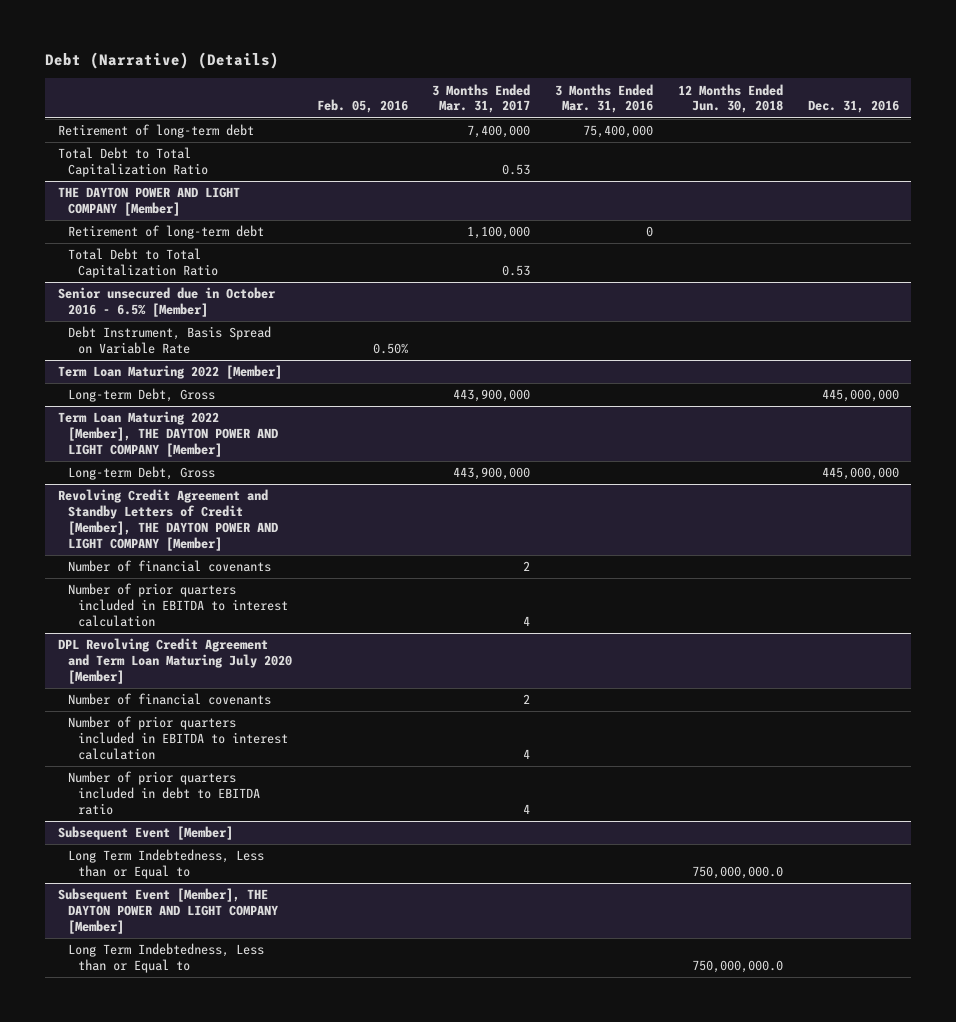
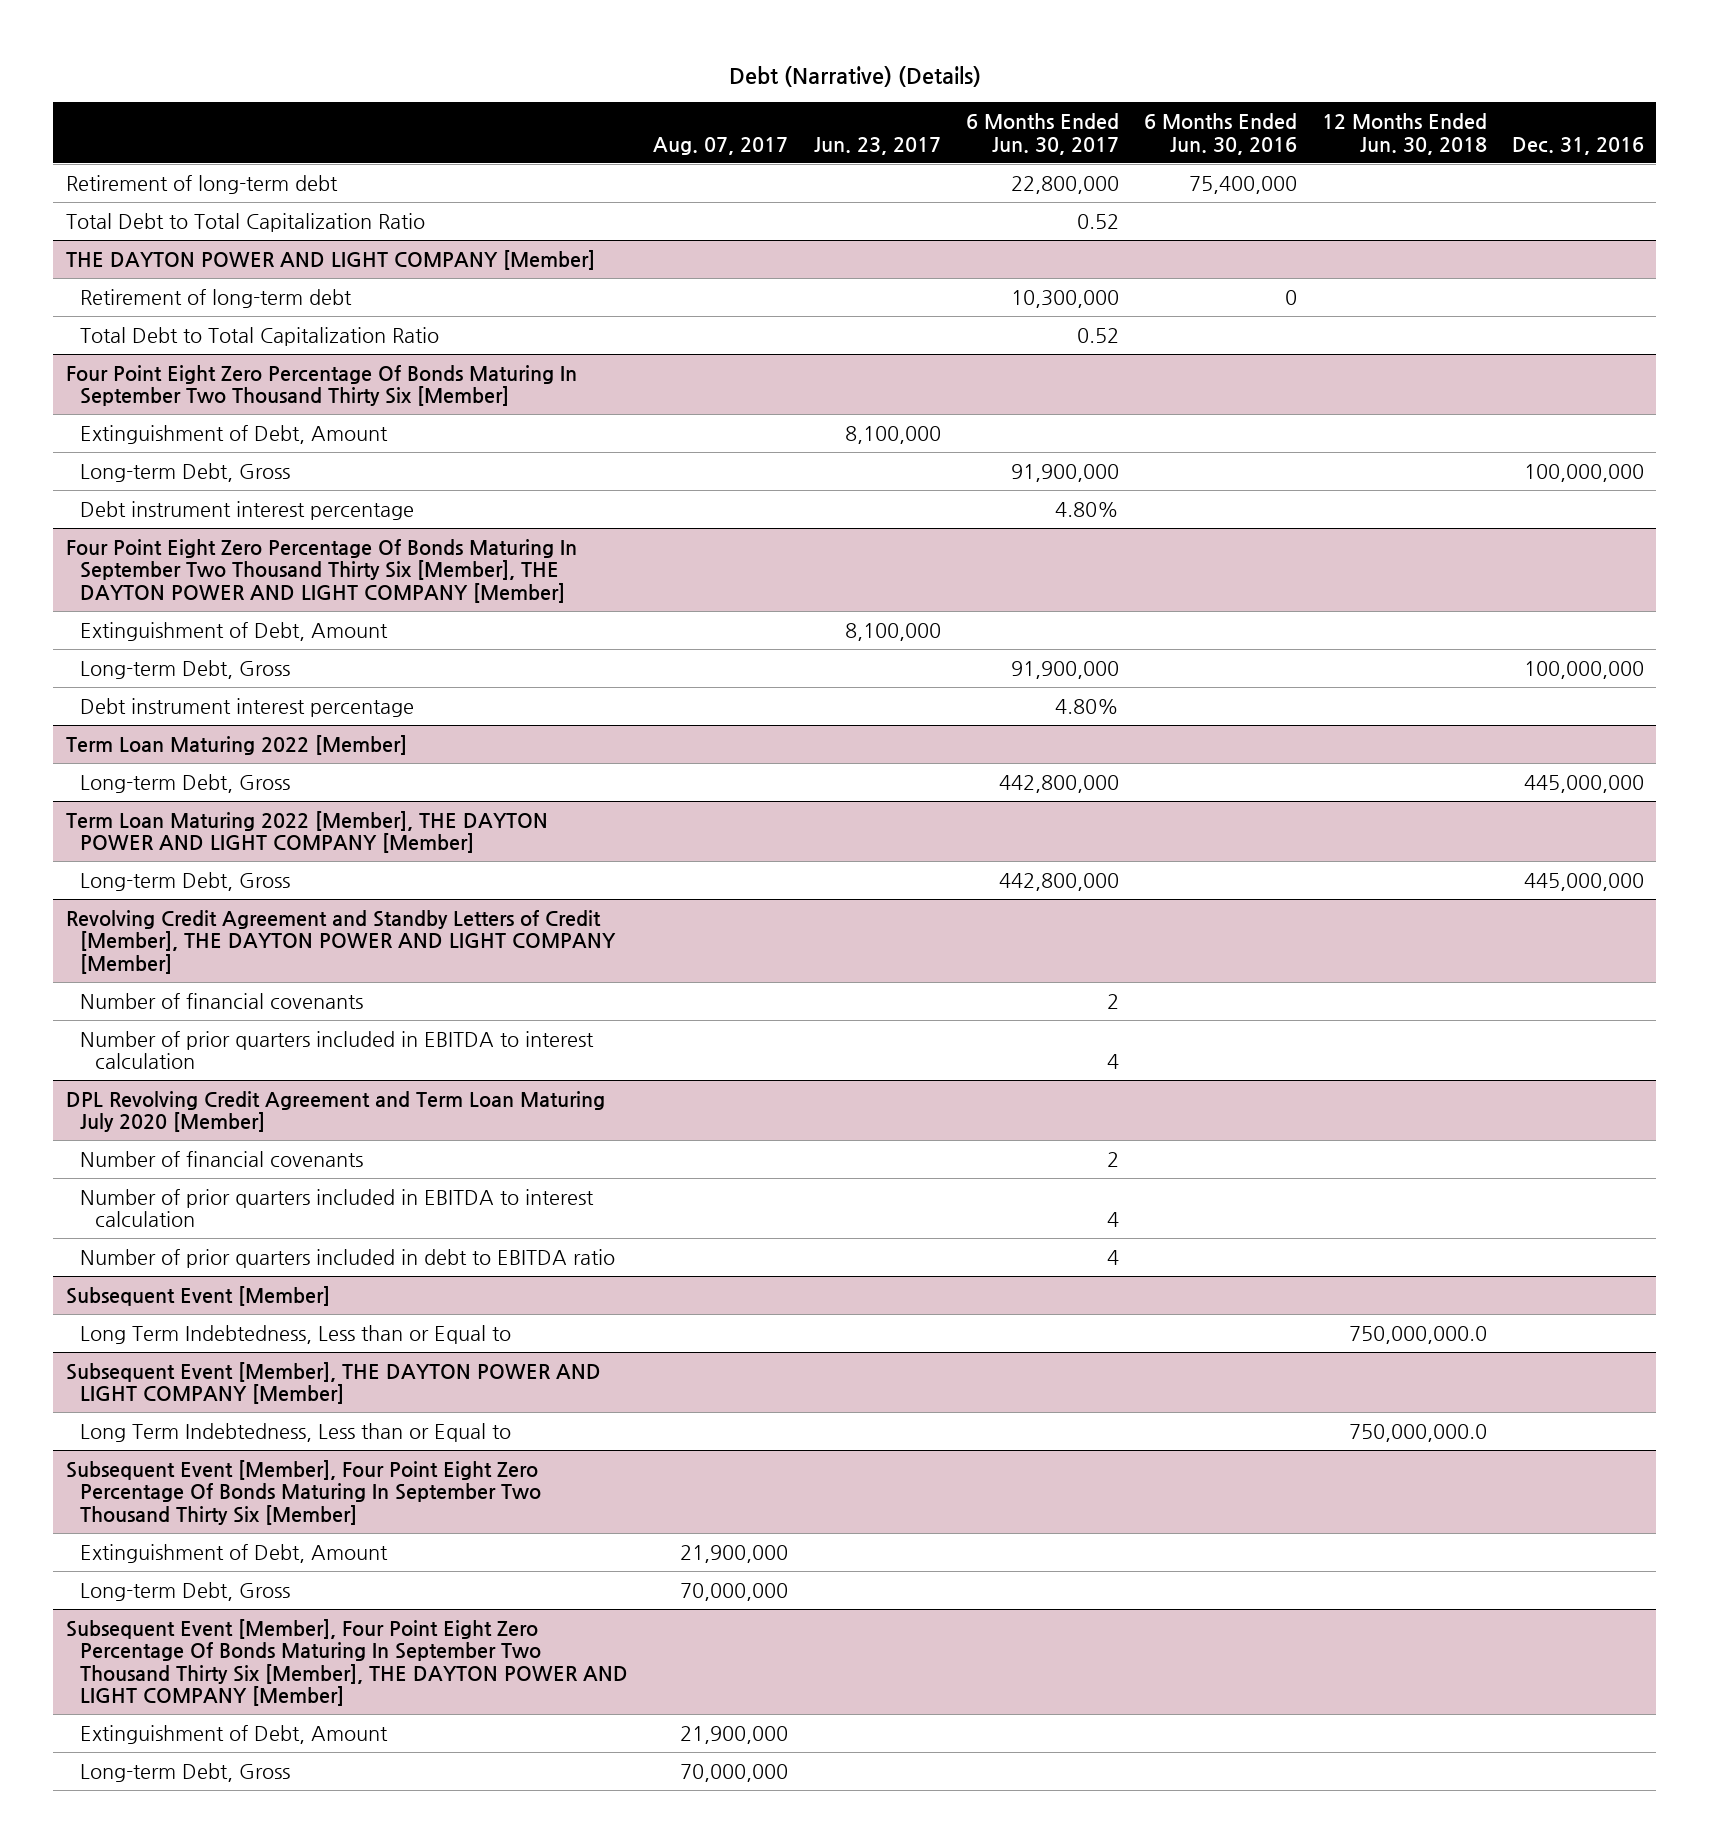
- | Feb. 05, 2016 | 3 Months Ended Mar. 31, 2017 | 3 Months Ended Mar. 31, 2016 | 12 Months Ended Jun. 30, 2018 | Dec. 31, 2016
+ | Aug. 07, 2017 | Jun. 23, 2017 | 6 Months Ended Jun. 30, 2017 | 6 Months Ended Jun. 30, 2016 | 12 Months Ended Jun. 30, 2018 | Dec. 31, 2016
- Senior unsecured due in October 2016 - 6.5% [Member]
- Debt Instrument, Basis Spread on Variable Rate | 0.50% | | | |
+ Four Point Eight Zero Percentage Of Bonds Maturing In September Two Thousand Thirty Six [Member]
+ Extinguishment of Debt, Amount | | 8,100,000 | | | |
+ Long-term Debt, Gross | | | 91,900,000 | | | 100,000,000
+ Debt instrument interest percentage | | | 4.80% | | |
+ Four Point Eight Zero Percentage Of Bonds Maturing In September Two Thousand Thirty Six [Member], THE DAYTON POWER AND LIGHT COMPANY [Member]
+ Extinguishment of Debt, Amount | | 8,100,000 | | | |
+ Long-term Debt, Gross | | | 91,900,000 | | | 100,000,000
+ Debt instrument interest percentage | | | 4.80% | | |
+ Subsequent Event [Member], Four Point Eight Zero Percentage Of Bonds Maturing In September Two Thousand Thirty Six [Member]
+ Extinguishment of Debt, Amount | 21,900,000 | | | | |
+ Long-term Debt, Gross | 70,000,000 | | | | |
+ Subsequent Event [Member], Four Point Eight Zero Percentage Of Bonds Maturing In September Two Thousand Thirty Six [Member], THE DAYTON POWER AND LIGHT COMPANY [Member]
+ Extinguishment of Debt, Amount | 21,900,000 | | | | |
+ Long-term Debt, Gross | 70,000,000 | | | | |

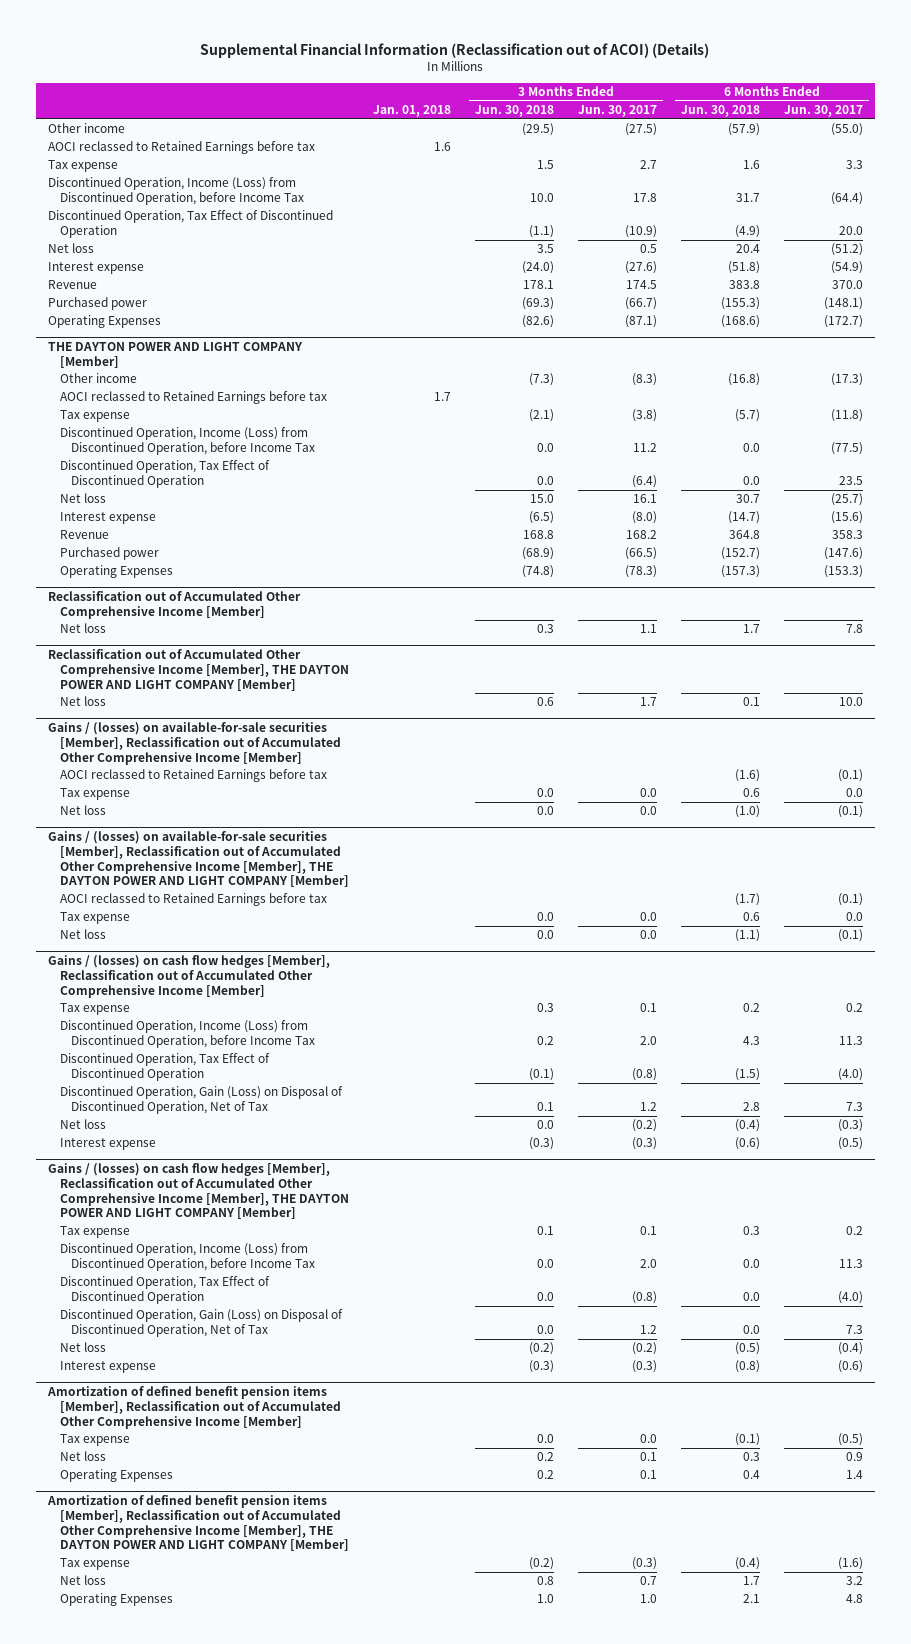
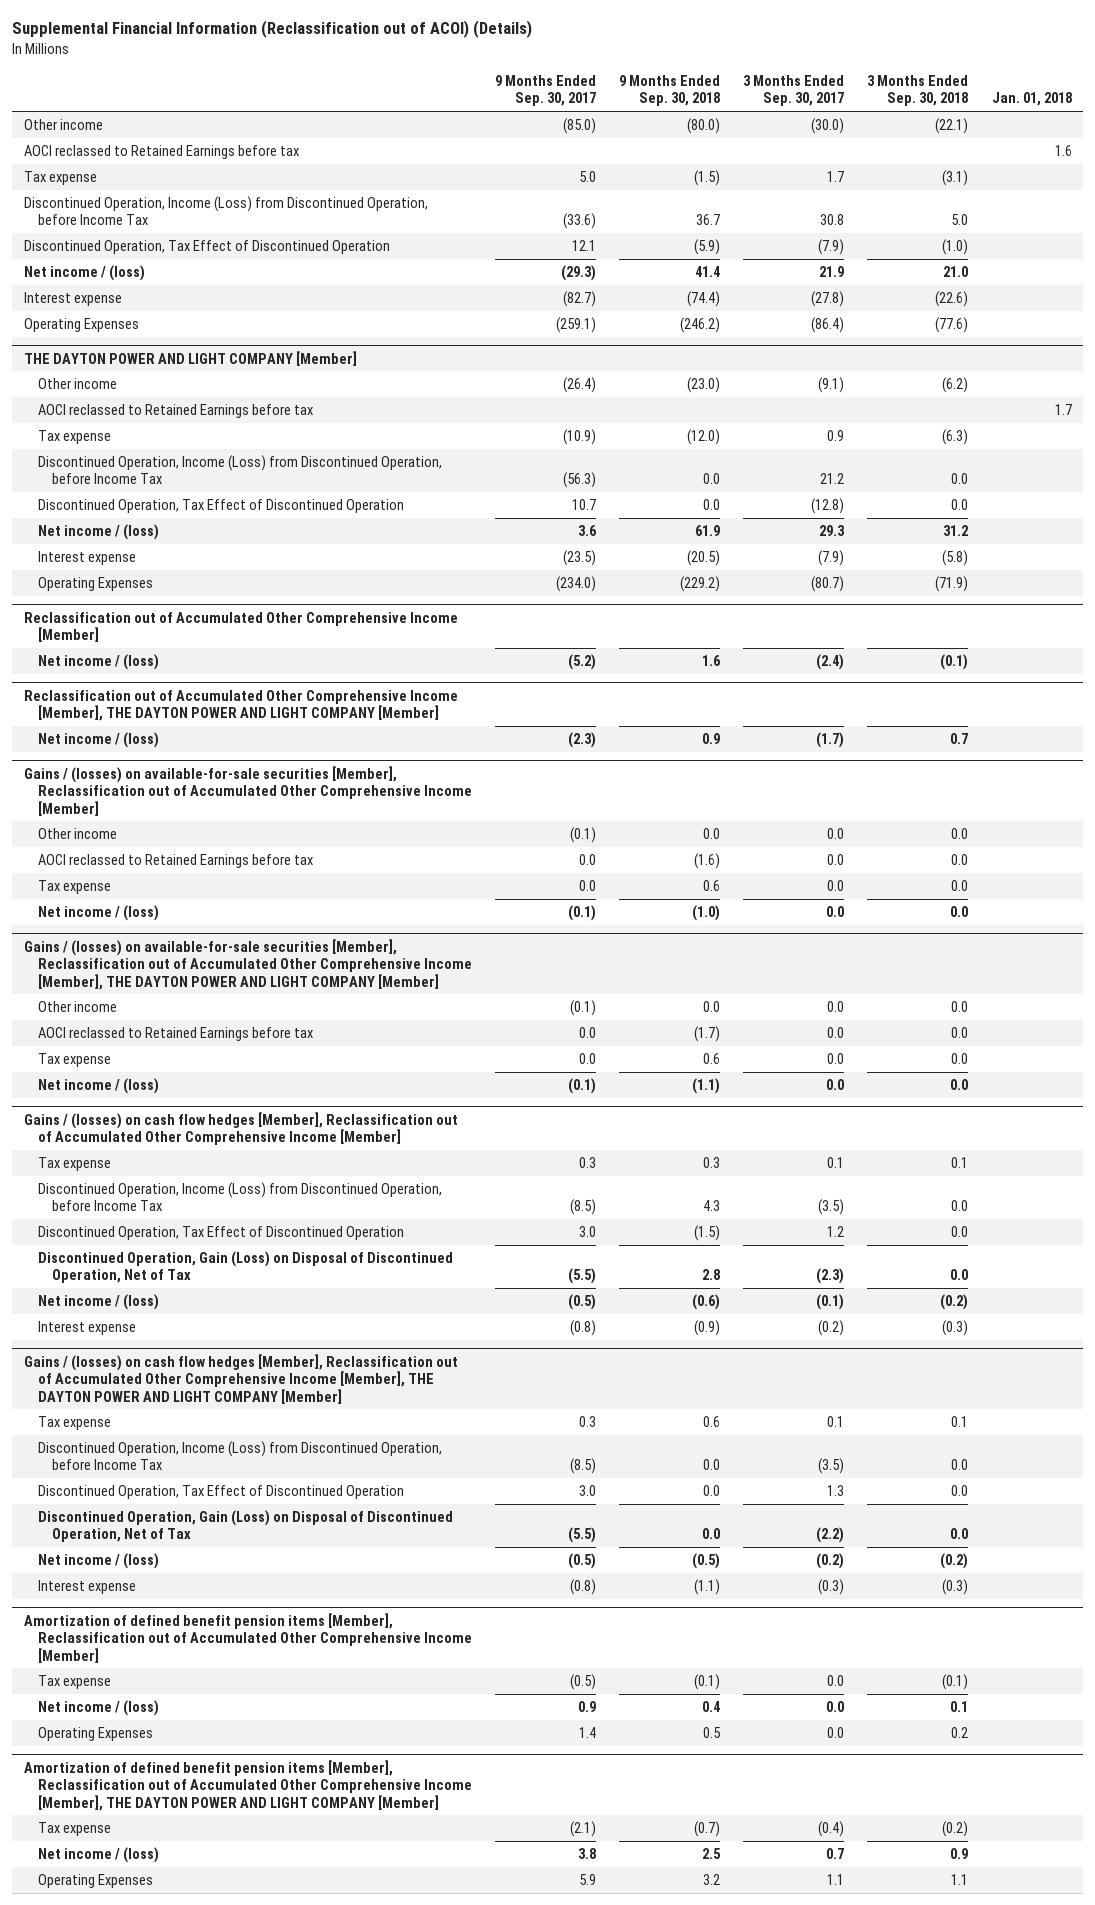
- | Jan. 01, 2018 | 3 Months Ended Jun. 30, 2018 | 3 Months Ended Jun. 30, 2017 | 6 Months Ended Jun. 30, 2018 | 6 Months Ended Jun. 30, 2017
+ | 9 Months Ended Sep. 30, 2017 | 9 Months Ended Sep. 30, 2018 | 3 Months Ended Sep. 30, 2017 | 3 Months Ended Sep. 30, 2018 | Jan. 01, 2018
- Net loss | | 3.5 | 0.5 | 20.4 | (51.2)
+ Net income / (loss) | (29.3) | 41.4 | 21.9 | 21.0 |
- Revenue | | 178.1 | 174.5 | 383.8 | 370.0
- Purchased power | | (69.3) | (66.7) | (155.3) | (148.1)
@ THE DAYTON POWER AND LIGHT COMPANY [Member]
- Net loss | | 15.0 | 16.1 | 30.7 | (25.7)
+ Net income / (loss) | 3.6 | 61.9 | 29.3 | 31.2 |
- Revenue | | 168.8 | 168.2 | 364.8 | 358.3
- Purchased power | | (68.9) | (66.5) | (152.7) | (147.6)
@ Reclassification out of Accumulated Other Comprehensive Income [Member]
- Net loss | | 0.3 | 1.1 | 1.7 | 7.8
+ Net income / (loss) | (5.2) | 1.6 | (2.4) | (0.1) |
@ Reclassification out of Accumulated Other Comprehensive Income [Member], THE DAYTON POWER AND LIGHT COMPANY [Member]
- Net loss | | 0.6 | 1.7 | 0.1 | 10.0
+ Net income / (loss) | (2.3) | 0.9 | (1.7) | 0.7 |
@ Gains / (losses) on available-for-sale securities [Member], Reclassification out of Accumulated Other Comprehensive Income [Member]
+ Other income | (0.1) | 0.0 | 0.0 | 0.0 |
- Net loss | | 0.0 | 0.0 | (1.0) | (0.1)
+ Net income / (loss) | (0.1) | (1.0) | 0.0 | 0.0 |
@ Gains / (losses) on available-for-sale securities [Member], Reclassification out of Accumulated Other Comprehensive Income [Member], THE DAYTON POWER AND LIGHT COMPANY [Member]
+ Other income | (0.1) | 0.0 | 0.0 | 0.0 |
- Net loss | | 0.0 | 0.0 | (1.1) | (0.1)
+ Net income / (loss) | (0.1) | (1.1) | 0.0 | 0.0 |
@ Gains / (losses) on cash flow hedges [Member], Reclassification out of Accumulated Other Comprehensive Income [Member]
- Net loss | | 0.0 | (0.2) | (0.4) | (0.3)
+ Net income / (loss) | (0.5) | (0.6) | (0.1) | (0.2) |
@ Gains / (losses) on cash flow hedges [Member], Reclassification out of Accumulated Other Comprehensive Income [Member], THE DAYTON POWER AND LIGHT COMPANY [Member]
- Net loss | | (0.2) | (0.2) | (0.5) | (0.4)
+ Net income / (loss) | (0.5) | (0.5) | (0.2) | (0.2) |
@ Amortization of defined benefit pension items [Member], Reclassification out of Accumulated Other Comprehensive Income [Member]
- Net loss | | 0.2 | 0.1 | 0.3 | 0.9
+ Net income / (loss) | 0.9 | 0.4 | 0.0 | 0.1 |
@ Amortization of defined benefit pension items [Member], Reclassification out of Accumulated Other Comprehensive Income [Member], THE DAYTON POWER AND LIGHT COMPANY [Member]
- Net loss | | 0.8 | 0.7 | 1.7 | 3.2
+ Net income / (loss) | 3.8 | 2.5 | 0.7 | 0.9 |

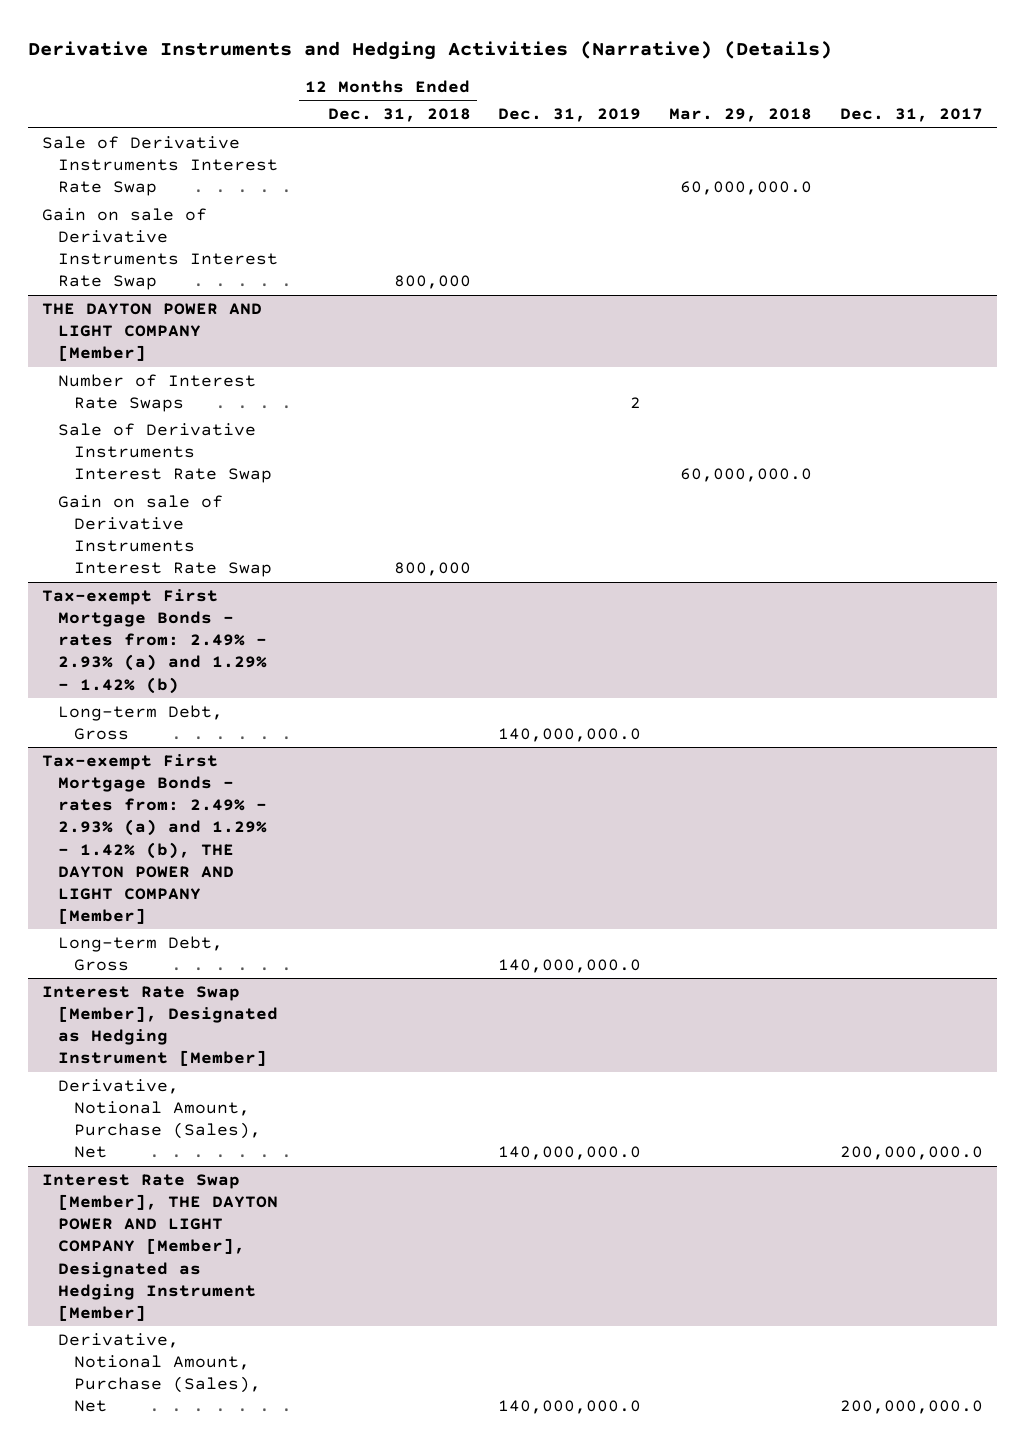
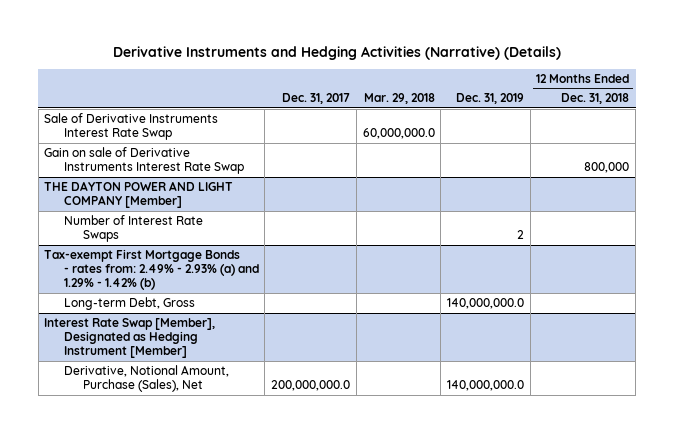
- | 12 Months Ended Dec. 31, 2018 | Dec. 31, 2019 | Mar. 29, 2018 | Dec. 31, 2017
+ | Dec. 31, 2017 | Mar. 29, 2018 | Dec. 31, 2019 | 12 Months Ended Dec. 31, 2018
@ THE DAYTON POWER AND LIGHT COMPANY [Member]
- Sale of Derivative Instruments Interest Rate Swap | | | 60,000,000.0 |
- Gain on sale of Derivative Instruments Interest Rate Swap | 800,000 | | |
- Tax-exempt First Mortgage Bonds - rates from: 2.49% - 2.93% (a) and 1.29% - 1.42% (b), THE DAYTON POWER AND LIGHT COMPANY [Member]
- Long-term Debt, Gross | | 140,000,000.0 | |
- Interest Rate Swap [Member], THE DAYTON POWER AND LIGHT COMPANY [Member], Designated as Hedging Instrument [Member]
- Derivative, Notional Amount, Purchase (Sales), Net | | 140,000,000.0 | | 200,000,000.0

